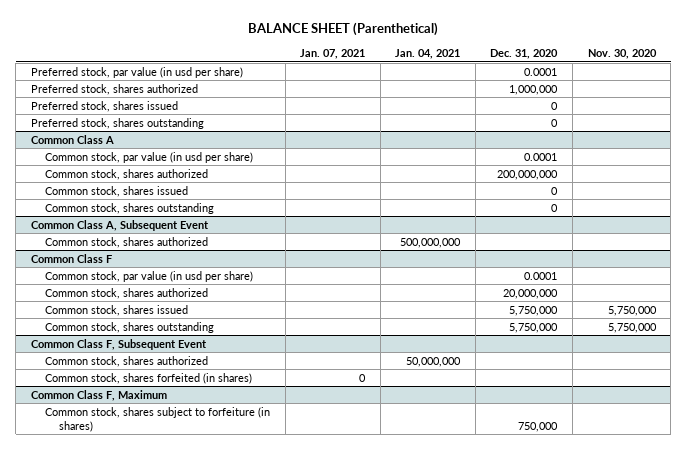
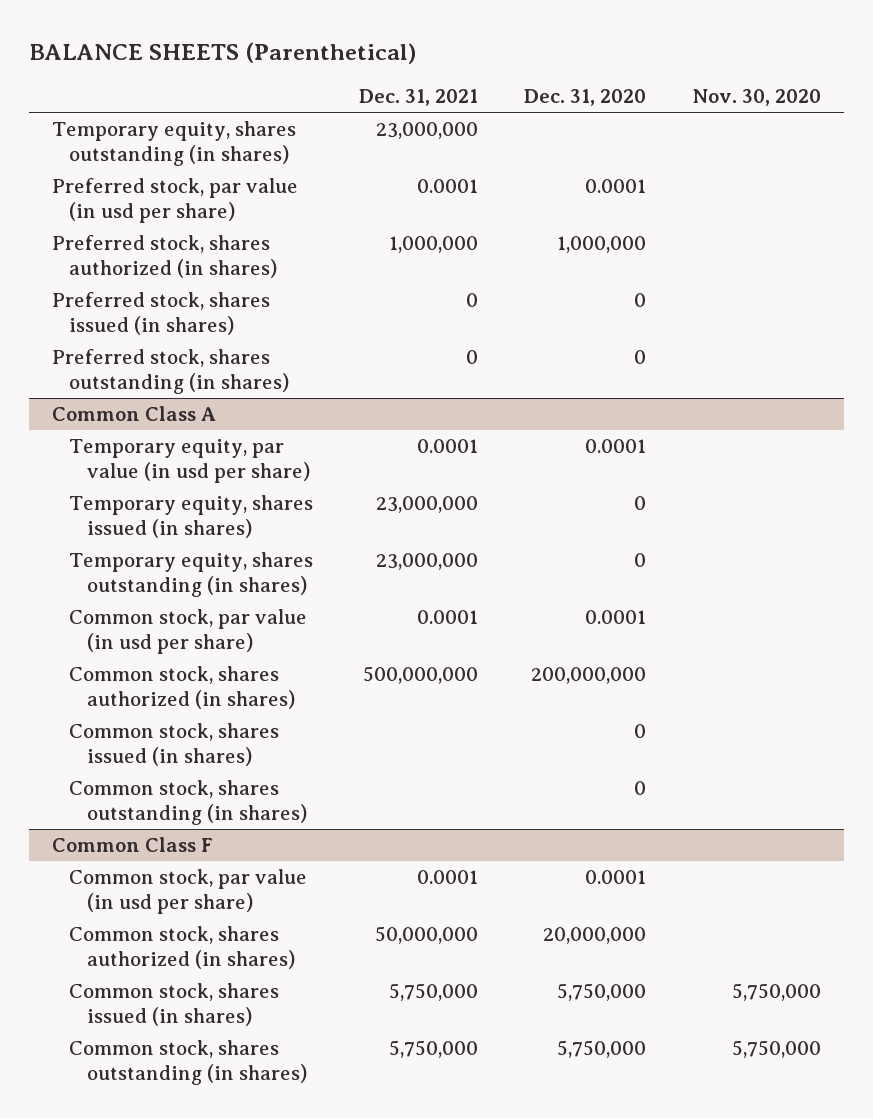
- BALANCE SHEET (Parenthetical)
+ BALANCE SHEETS (Parenthetical)
- | Jan. 07, 2021 | Jan. 04, 2021 | Dec. 31, 2020 | Nov. 30, 2020
+ | Dec. 31, 2021 | Dec. 31, 2020 | Nov. 30, 2020
+ Temporary equity, shares outstanding (in shares) | 23,000,000 | |
- Preferred stock, shares authorized | | | 1,000,000 |
- Preferred stock, shares issued | | | 0 |
- Preferred stock, shares outstanding | | | 0 |
+ Preferred stock, shares authorized (in shares) | 1,000,000 | 1,000,000 |
+ Preferred stock, shares issued (in shares) | 0 | 0 |
+ Preferred stock, shares outstanding (in shares) | 0 | 0 |
@ Common Class A
+ Temporary equity, par value (in usd per share) | 0.0001 | 0.0001 |
+ Temporary equity, shares issued (in shares) | 23,000,000 | 0 |
+ Temporary equity, shares outstanding (in shares) | 23,000,000 | 0 |
- Common stock, shares authorized | | | 200,000,000 |
- Common stock, shares issued | | | 0 |
- Common stock, shares outstanding | | | 0 |
- Common Class A, Subsequent Event
- Common stock, shares authorized | | 500,000,000 | |
@ Common Class A
+ Common stock, shares authorized (in shares) | 500,000,000 | 200,000,000 |
+ Common stock, shares issued (in shares) | | 0 |
+ Common stock, shares outstanding (in shares) | | 0 |
@ Common Class F
- Common stock, shares authorized | | | 20,000,000 |
- Common stock, shares issued | | | 5,750,000 | 5,750,000
- Common stock, shares outstanding | | | 5,750,000 | 5,750,000
- Common Class F, Subsequent Event
- Common stock, shares authorized | | 50,000,000 | |
- Common stock, shares forfeited (in shares) | 0 | | |
- Common Class F, Maximum
- Common stock, shares subject to forfeiture (in shares) | | | 750,000 |
@ Common Class F
+ Common stock, shares authorized (in shares) | 50,000,000 | 20,000,000 |
+ Common stock, shares issued (in shares) | 5,750,000 | 5,750,000 | 5,750,000
+ Common stock, shares outstanding (in shares) | 5,750,000 | 5,750,000 | 5,750,000

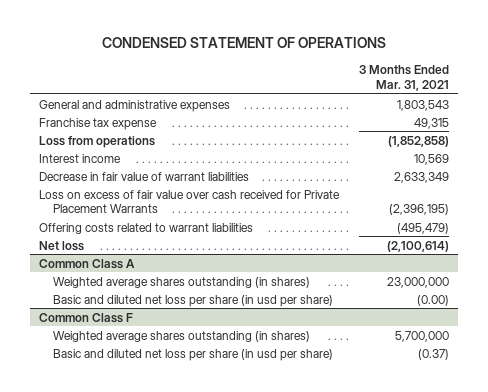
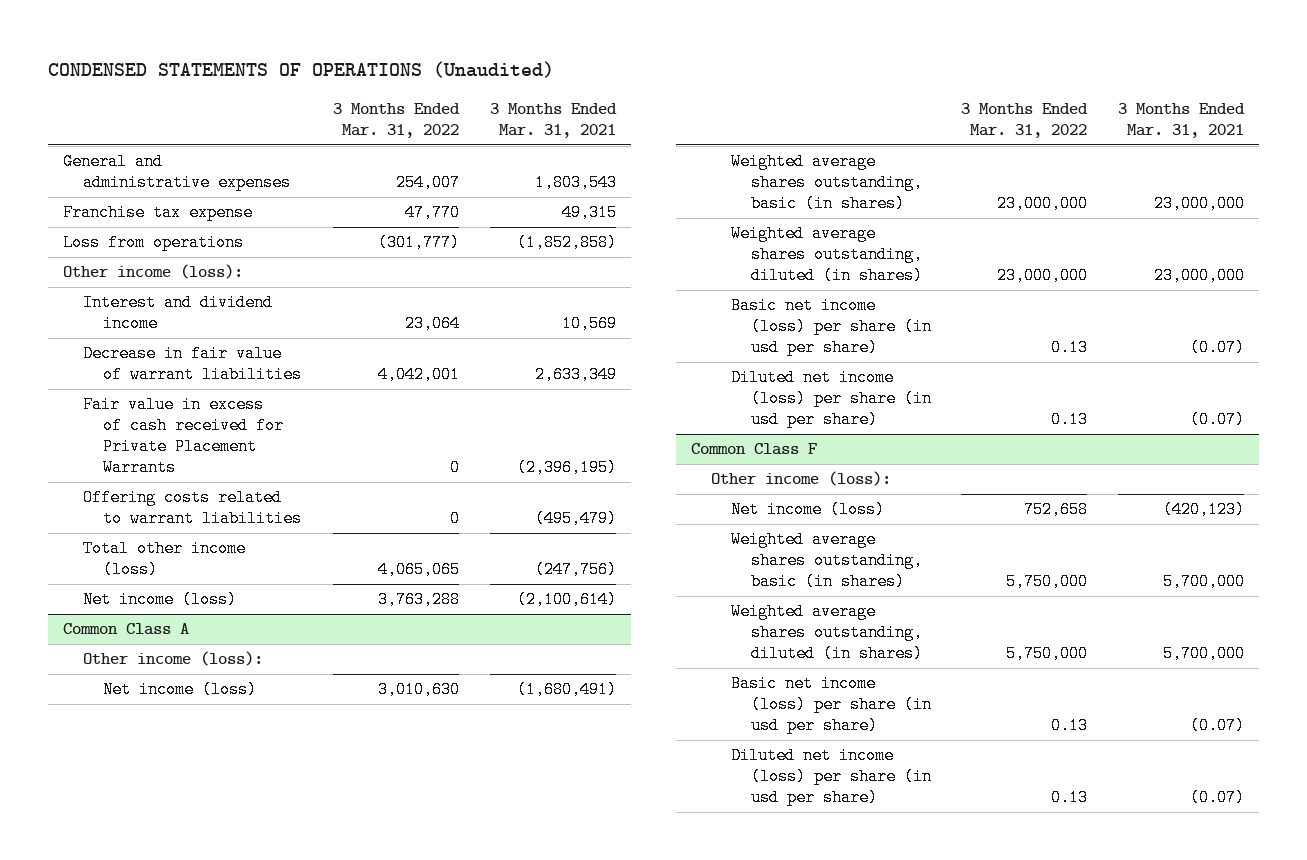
- CONDENSED STATEMENT OF OPERATIONS
+ CONDENSED STATEMENTS OF OPERATIONS (Unaudited)
- | 3 Months Ended Mar. 31, 2021
+ | 3 Months Ended Mar. 31, 2022 | 3 Months Ended Mar. 31, 2021
- Interest income | 10,569
+ Other income (loss):
+ Interest and dividend income | 23,064 | 10,569
- Loss on excess of fair value over cash received for Private Placement Warrants | (2,396,195)
+ Fair value in excess of cash received for Private Placement Warrants | 0 | (2,396,195)
- Net loss | (2,100,614)
+ Total other income (loss) | 4,065,065 | (247,756)
+ Net income (loss) | 3,763,288 | (2,100,614)
@ Common Class A
- Weighted average shares outstanding (in shares) | 23,000,000
- Basic and diluted net loss per share (in usd per share) | (0.00)
+ Other income (loss):
+ Net income (loss) | 3,010,630 | (1,680,491)
+ Weighted average shares outstanding, basic (in shares) | 23,000,000 | 23,000,000
+ Weighted average shares outstanding, diluted (in shares) | 23,000,000 | 23,000,000
+ Basic net income (loss) per share (in usd per share) | 0.13 | (0.07)
+ Diluted net income (loss) per share (in usd per share) | 0.13 | (0.07)
@ Common Class F
- Weighted average shares outstanding (in shares) | 5,700,000
- Basic and diluted net loss per share (in usd per share) | (0.37)
+ Other income (loss):
+ Net income (loss) | 752,658 | (420,123)
+ Weighted average shares outstanding, basic (in shares) | 5,750,000 | 5,700,000
+ Weighted average shares outstanding, diluted (in shares) | 5,750,000 | 5,700,000
+ Basic net income (loss) per share (in usd per share) | 0.13 | (0.07)
+ Diluted net income (loss) per share (in usd per share) | 0.13 | (0.07)

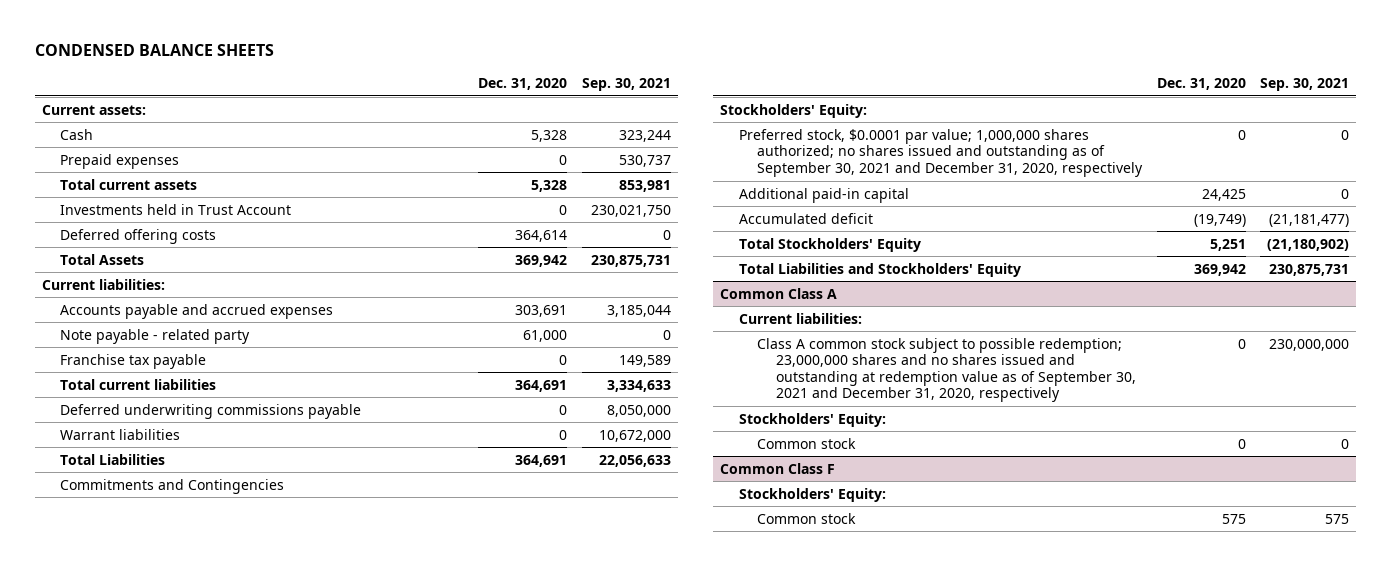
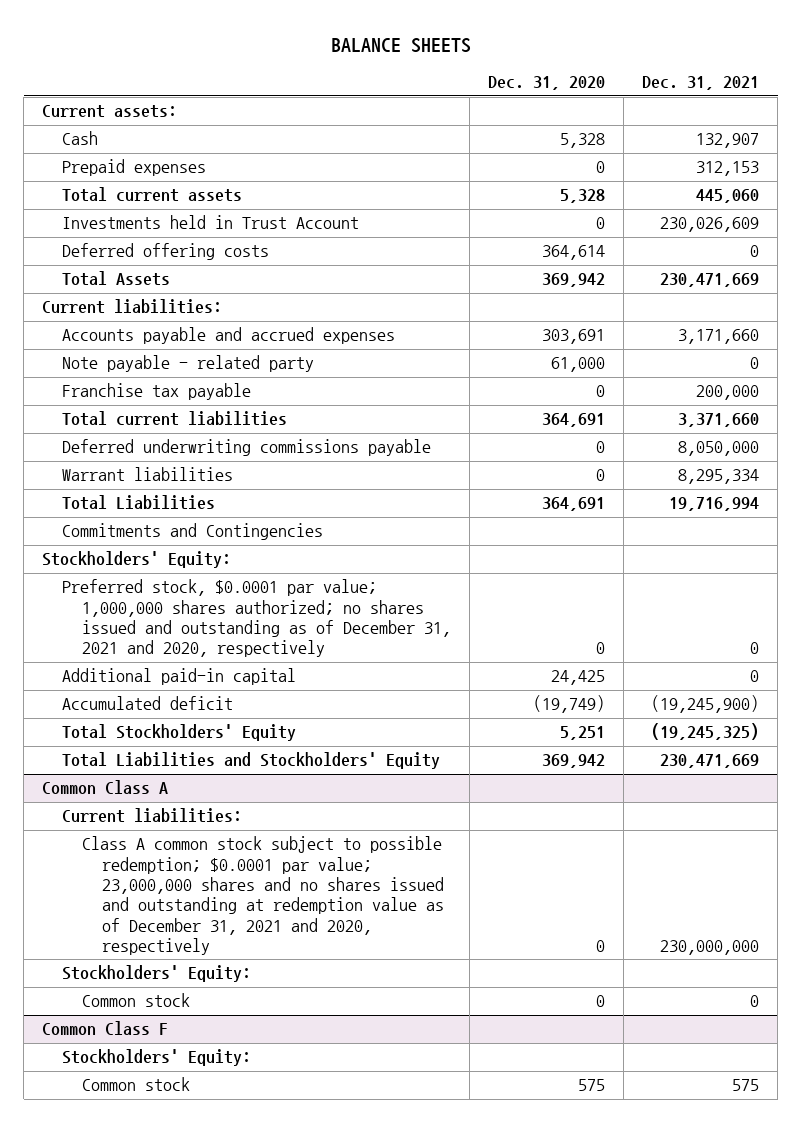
- CONDENSED BALANCE SHEETS
+ BALANCE SHEETS
- | Dec. 31, 2020 | Sep. 30, 2021
+ | Dec. 31, 2020 | Dec. 31, 2021
- Preferred stock, $0.0001 par value; 1,000,000 shares authorized; no shares issued and outstanding as of September 30, 2021 and December 31, 2020, respectively | 0 | 0
+ Preferred stock, $0.0001 par value; 1,000,000 shares authorized; no shares issued and outstanding as of December 31, 2021 and 2020, respectively | 0 | 0
@ Common Class A
- Class A common stock subject to possible redemption; 23,000,000 shares and no shares issued and outstanding at redemption value as of September 30, 2021 and December 31, 2020, respectively | 0 | 230,000,000
+ Class A common stock subject to possible redemption; $0.0001 par value; 23,000,000 shares and no shares issued and outstanding at redemption value as of December 31, 2021 and 2020, respectively | 0 | 230,000,000

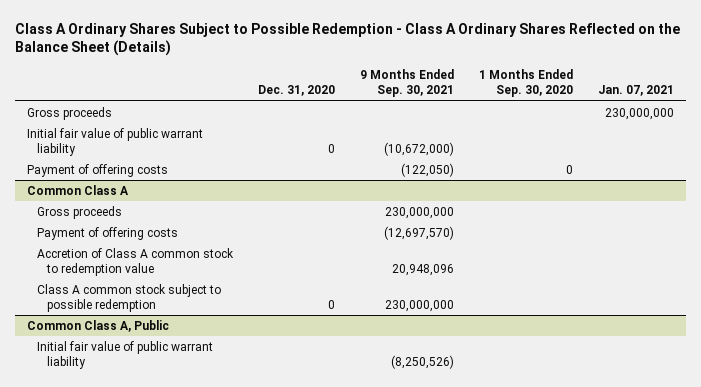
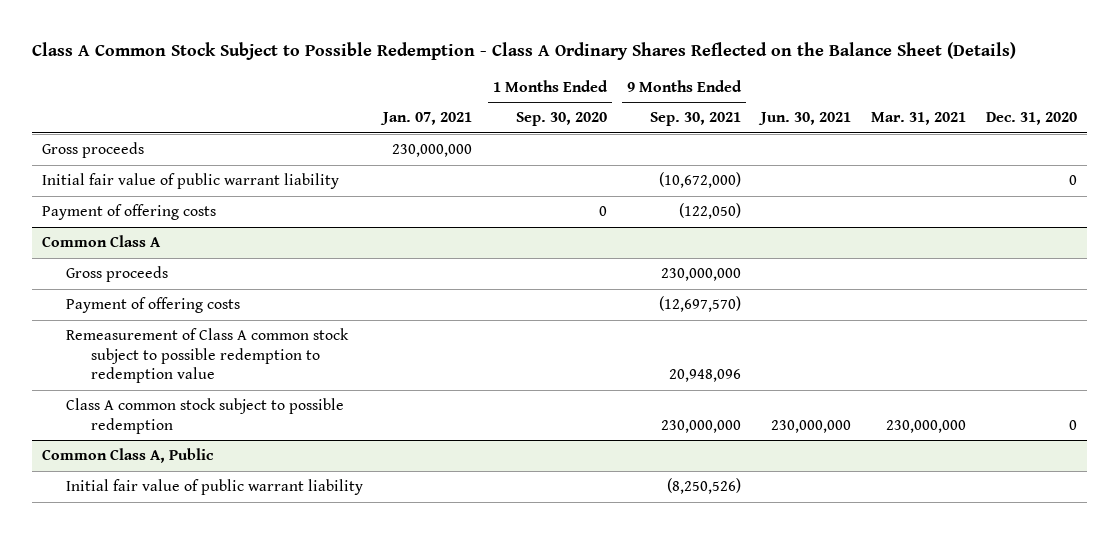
- Class A Ordinary Shares Subject to Possible Redemption - Class A Ordinary Shares Reflected on the Balance Sheet (Details)
+ Class A Common Stock Subject to Possible Redemption - Class A Ordinary Shares Reflected on the Balance Sheet (Details)
- | Dec. 31, 2020 | 9 Months Ended Sep. 30, 2021 | 1 Months Ended Sep. 30, 2020 | Jan. 07, 2021
+ | Jan. 07, 2021 | 1 Months Ended Sep. 30, 2020 | 9 Months Ended Sep. 30, 2021 | Jun. 30, 2021 | Mar. 31, 2021 | Dec. 31, 2020
@ Common Class A
- Accretion of Class A common stock to redemption value | | 20,948,096 | |
+ Remeasurement of Class A common stock subject to possible redemption to redemption value | | | 20,948,096 | | |

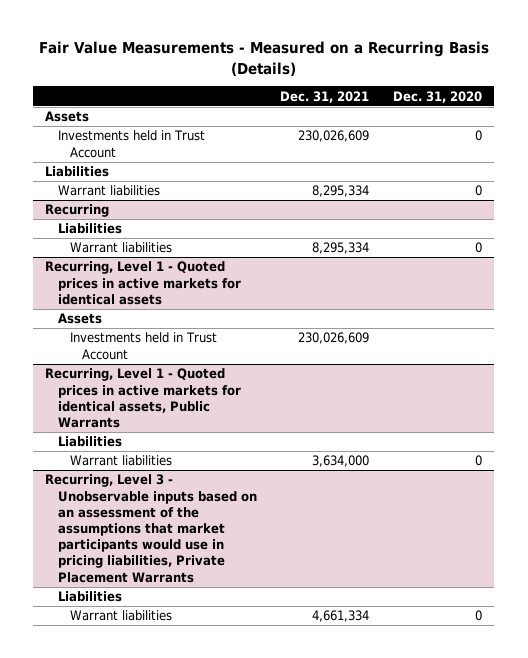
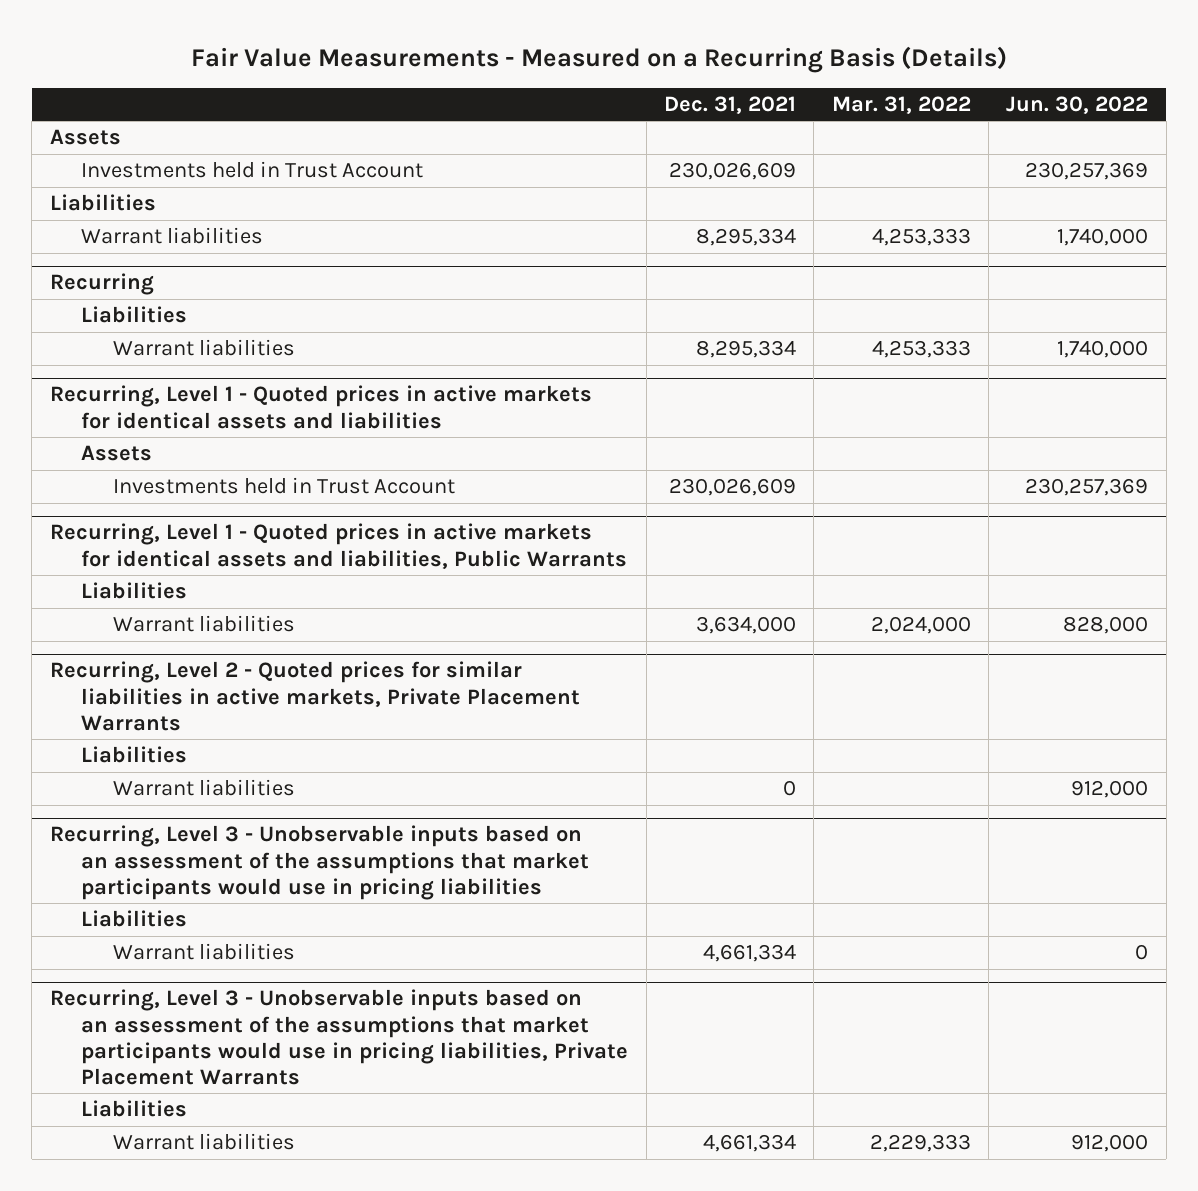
- | Dec. 31, 2021 | Dec. 31, 2020
+ | Dec. 31, 2021 | Mar. 31, 2022 | Jun. 30, 2022
- Recurring, Level 1 - Quoted prices in active markets for identical assets
+ Recurring, Level 1 - Quoted prices in active markets for identical assets and liabilities
- Recurring, Level 1 - Quoted prices in active markets for identical assets, Public Warrants
+ Recurring, Level 1 - Quoted prices in active markets for identical assets and liabilities, Public Warrants
+ Recurring, Level 2 - Quoted prices for similar liabilities in active markets, Private Placement Warrants
+ Liabilities
+ Warrant liabilities | 0 | | 912,000
+ Recurring, Level 3 - Unobservable inputs based on an assessment of the assumptions that market participants would use in pricing liabilities
+ Liabilities
+ Warrant liabilities | 4,661,334 | | 0

